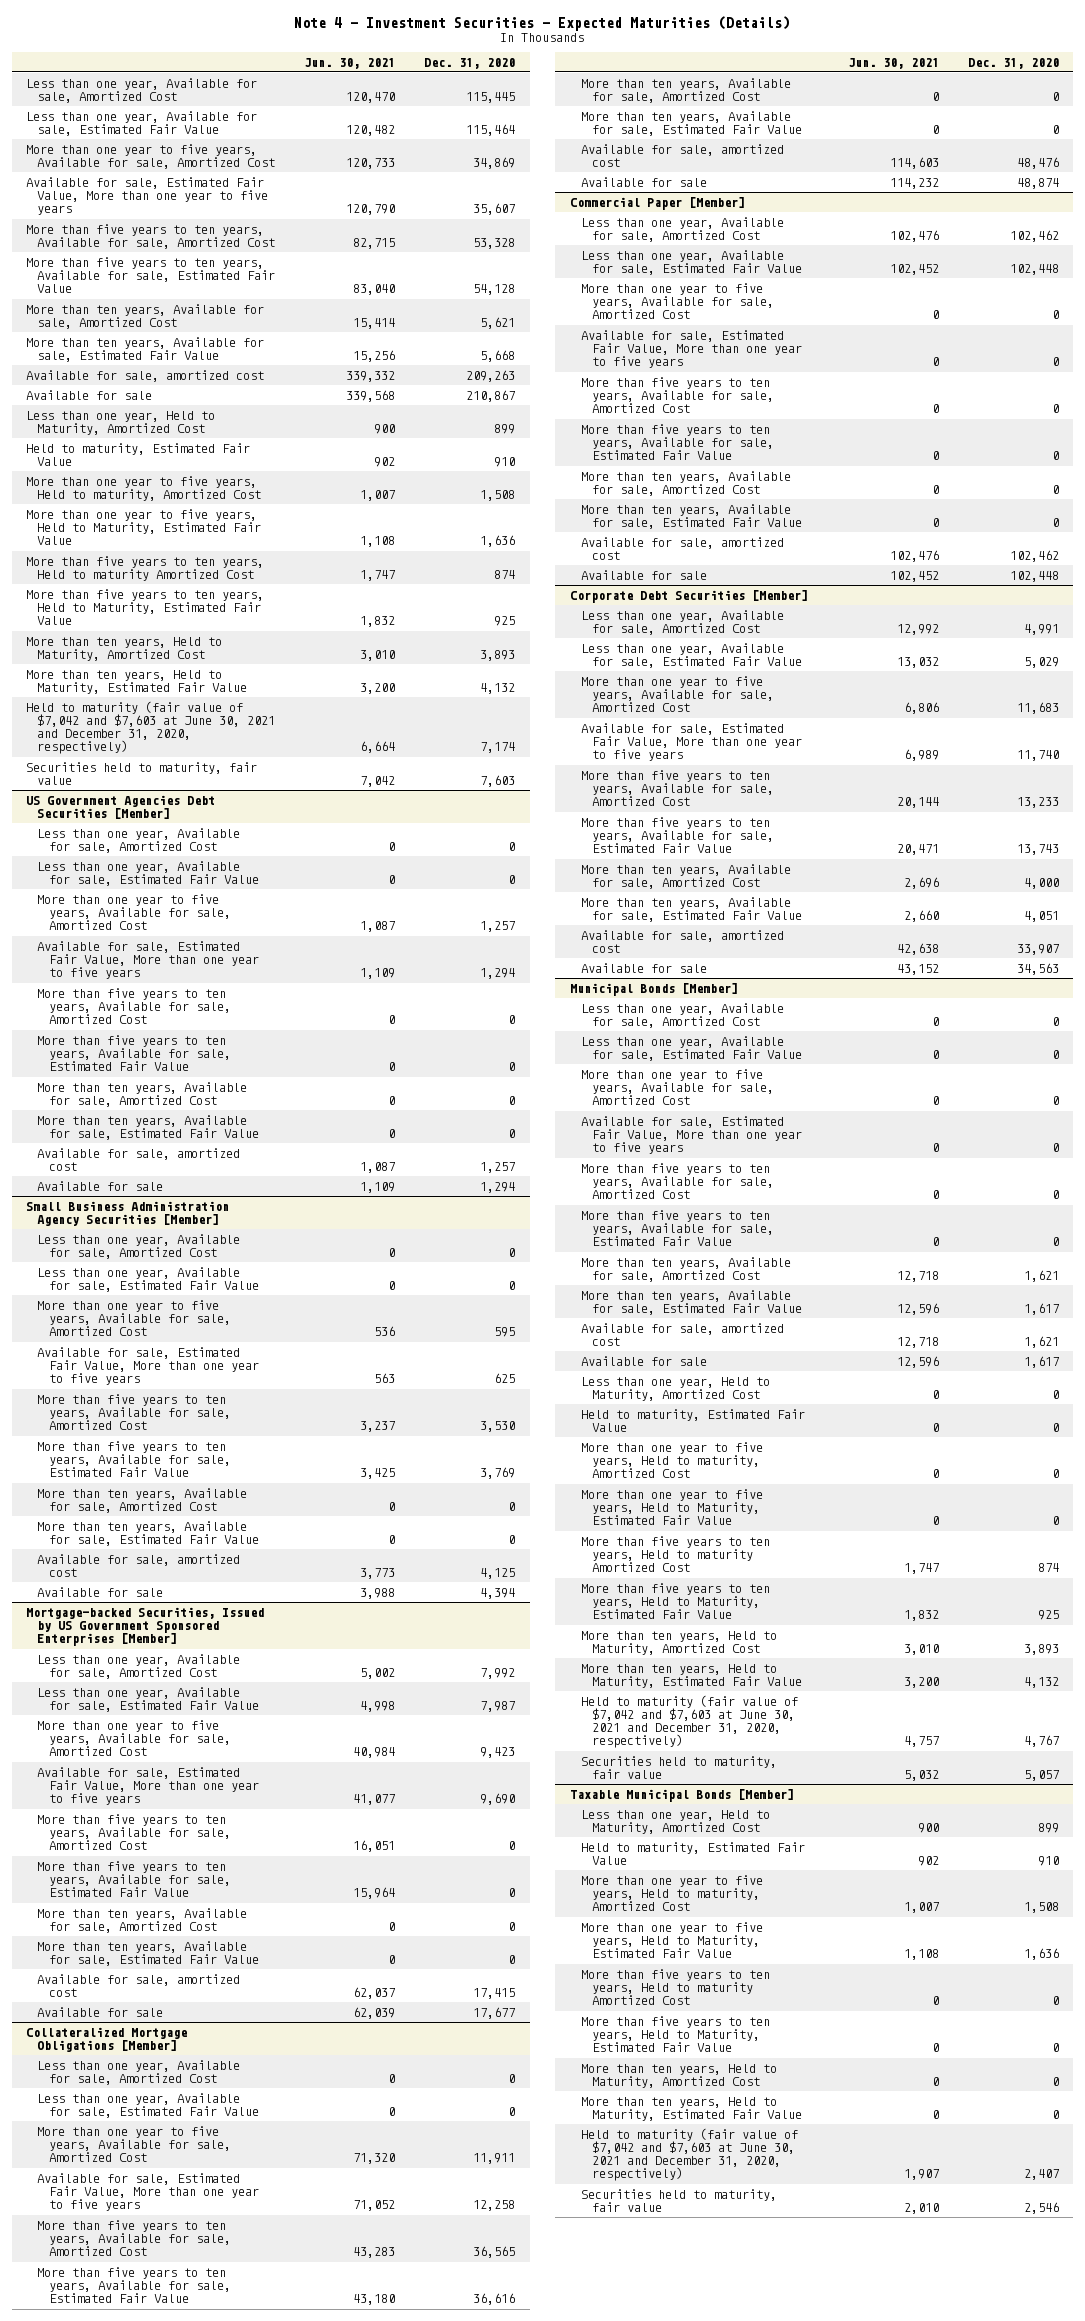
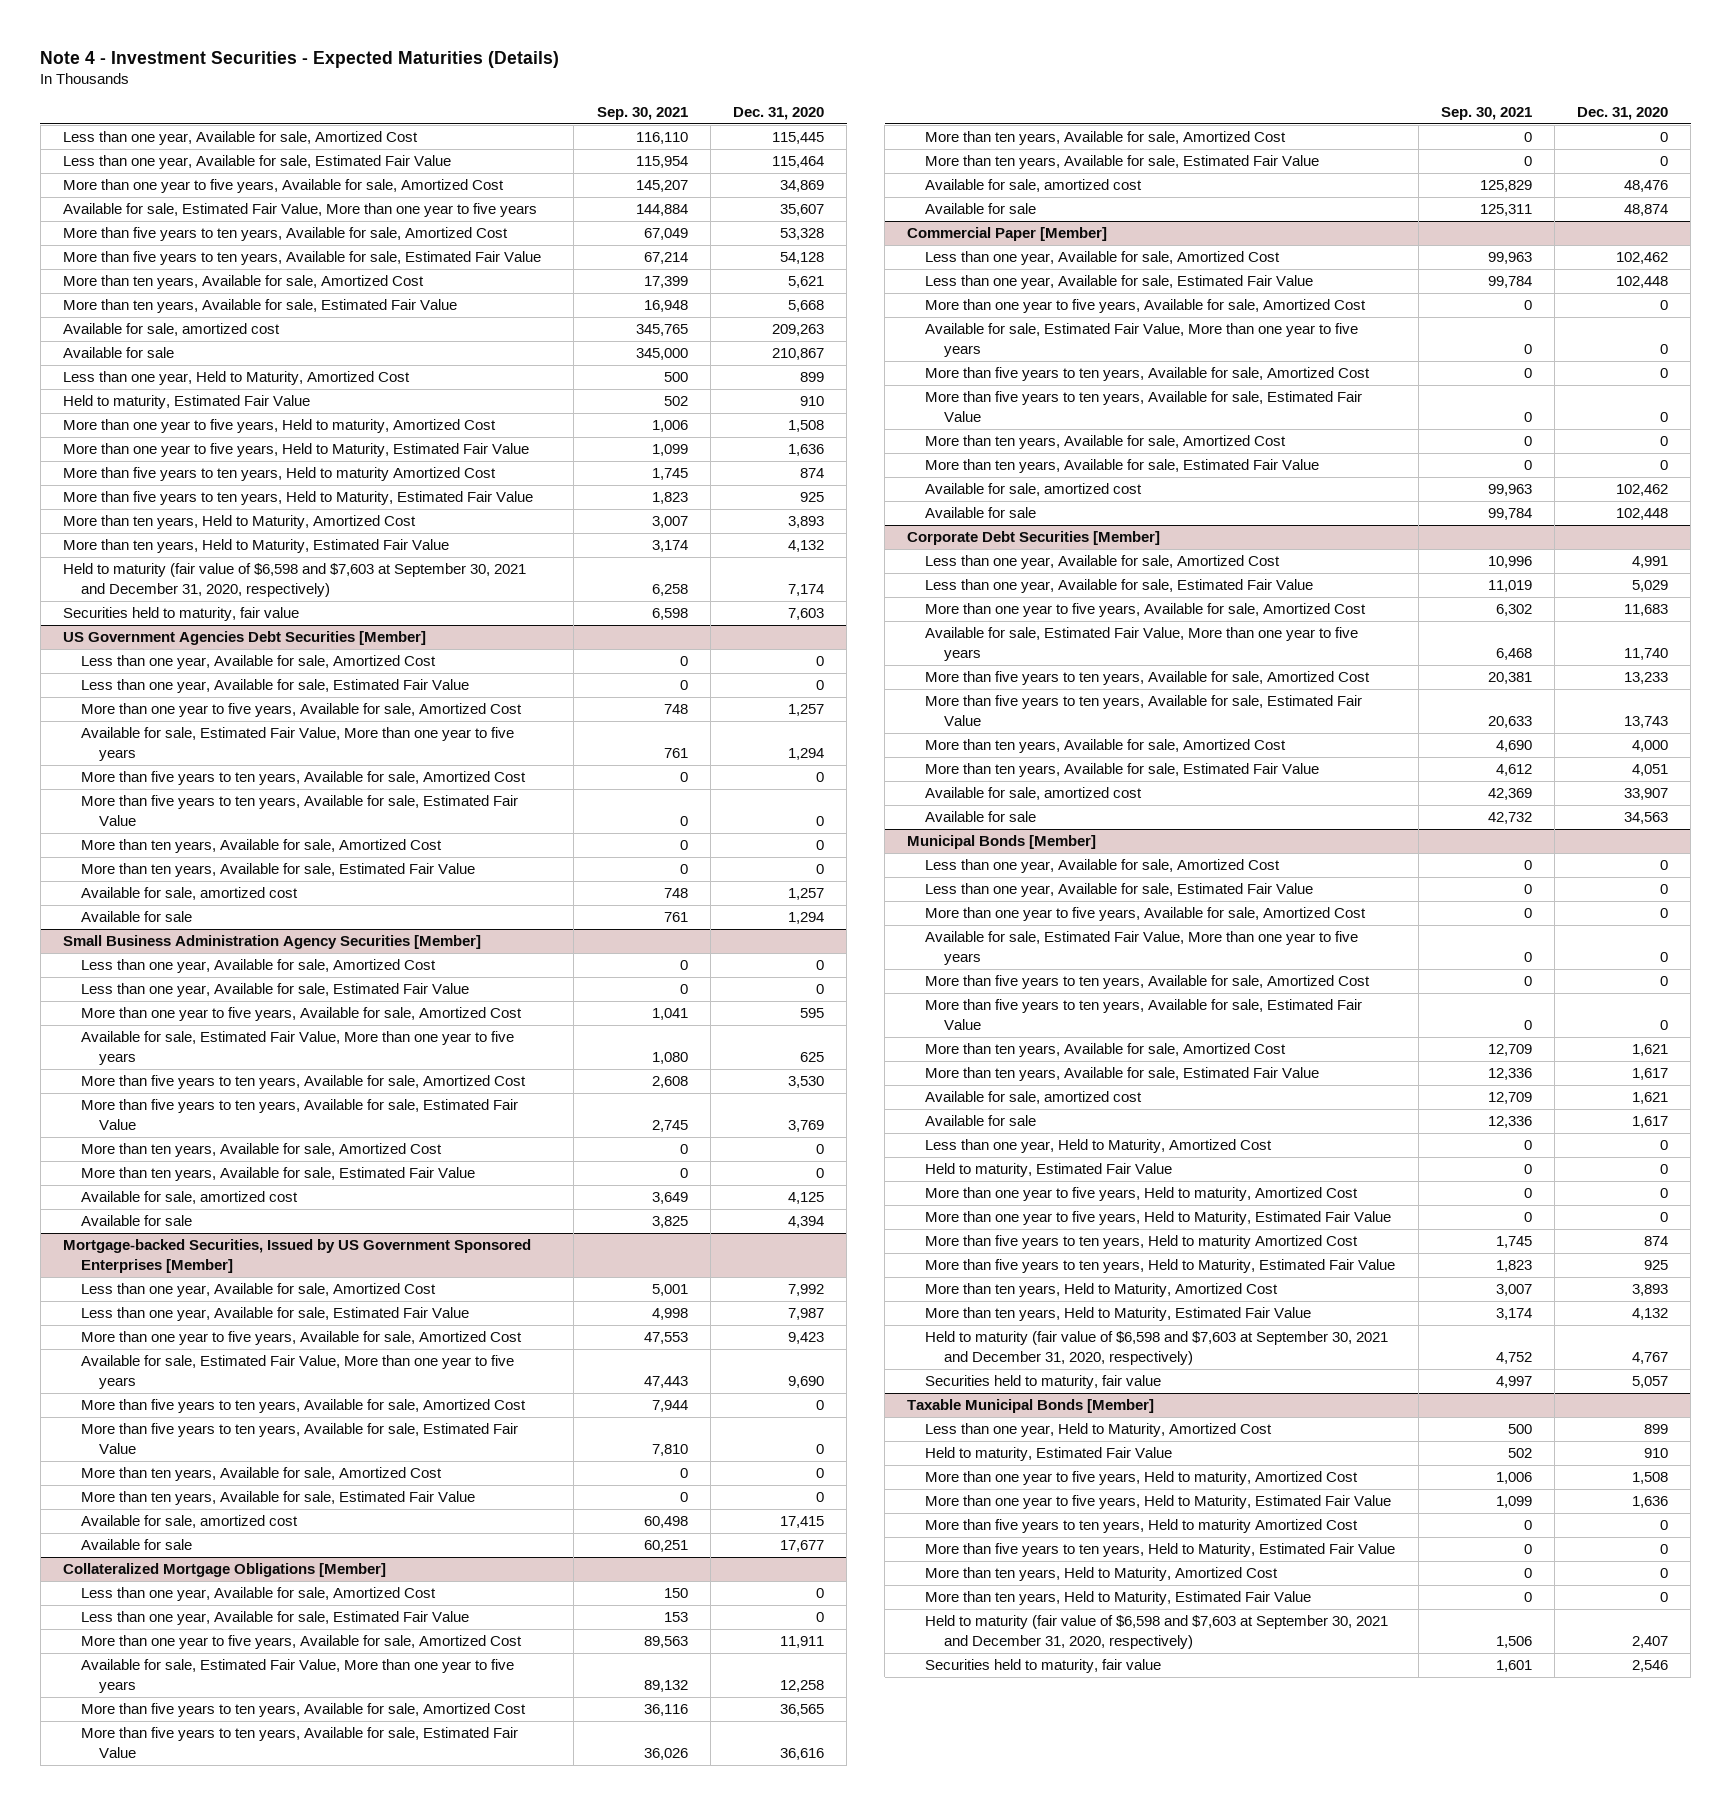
- | Jun. 30, 2021 | Dec. 31, 2020
+ | Sep. 30, 2021 | Dec. 31, 2020
- Held to maturity (fair value of $7,042 and $7,603 at June 30, 2021 and December 31, 2020, respectively) | 6,664 | 7,174
+ Held to maturity (fair value of $6,598 and $7,603 at September 30, 2021 and December 31, 2020, respectively) | 6,258 | 7,174
@ Municipal Bonds [Member]
- Held to maturity (fair value of $7,042 and $7,603 at June 30, 2021 and December 31, 2020, respectively) | 4,757 | 4,767
+ Held to maturity (fair value of $6,598 and $7,603 at September 30, 2021 and December 31, 2020, respectively) | 4,752 | 4,767
@ Taxable Municipal Bonds [Member]
- Held to maturity (fair value of $7,042 and $7,603 at June 30, 2021 and December 31, 2020, respectively) | 1,907 | 2,407
+ Held to maturity (fair value of $6,598 and $7,603 at September 30, 2021 and December 31, 2020, respectively) | 1,506 | 2,407

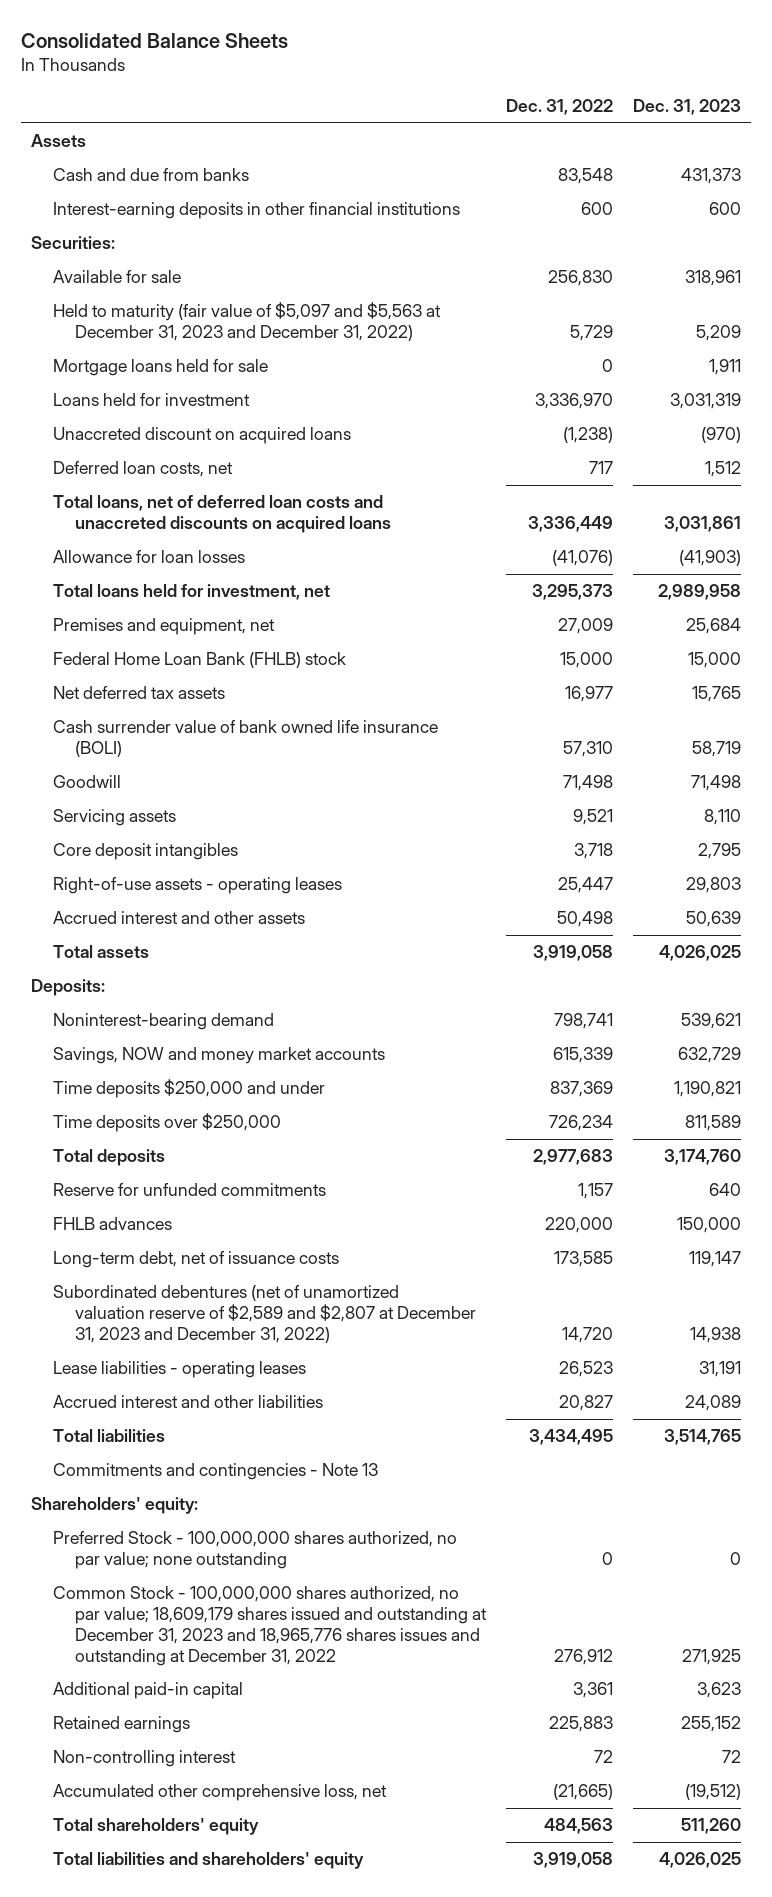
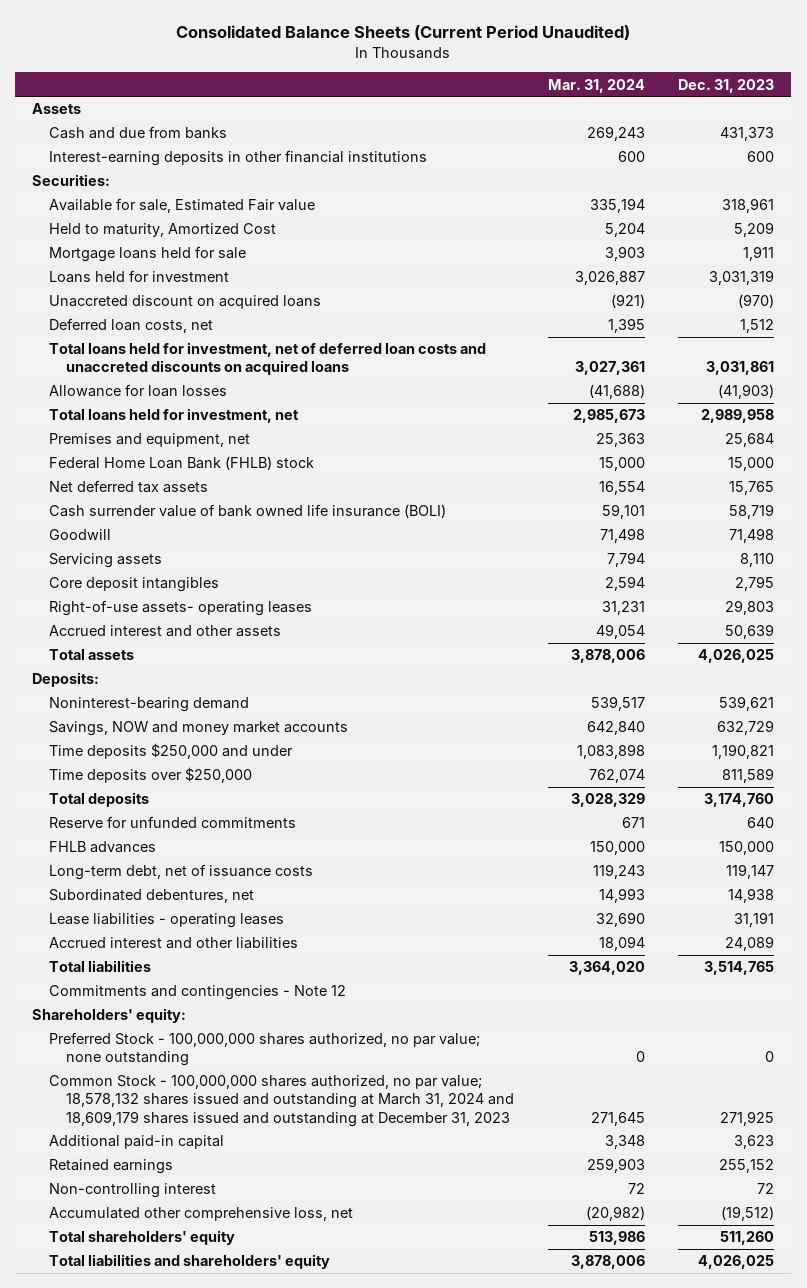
- Consolidated Balance Sheets
+ Consolidated Balance Sheets (Current Period Unaudited)
- | Dec. 31, 2022 | Dec. 31, 2023
+ | Mar. 31, 2024 | Dec. 31, 2023
- Available for sale | 256,830 | 318,961
- Held to maturity (fair value of $5,097 and $5,563 at December 31, 2023 and December 31, 2022) | 5,729 | 5,209
+ Available for sale, Estimated Fair value | 335,194 | 318,961
+ Held to maturity, Amortized Cost | 5,204 | 5,209
- Total loans, net of deferred loan costs and unaccreted discounts on acquired loans | 3,336,449 | 3,031,861
+ Total loans held for investment, net of deferred loan costs and unaccreted discounts on acquired loans | 3,027,361 | 3,031,861
- Right-of-use assets - operating leases | 25,447 | 29,803
+ Right-of-use assets- operating leases | 31,231 | 29,803
- Subordinated debentures (net of unamortized valuation reserve of $2,589 and $2,807 at December 31, 2023 and December 31, 2022) | 14,720 | 14,938
+ Subordinated debentures, net | 14,993 | 14,938
- Commitments and contingencies - Note 13
+ Commitments and contingencies - Note 12
- Common Stock - 100,000,000 shares authorized, no par value; 18,609,179 shares issued and outstanding at December 31, 2023 and 18,965,776 shares issues and outstanding at December 31, 2022 | 276,912 | 271,925
+ Common Stock - 100,000,000 shares authorized, no par value; 18,578,132 shares issued and outstanding at March 31, 2024 and 18,609,179 shares issued and outstanding at December 31, 2023 | 271,645 | 271,925

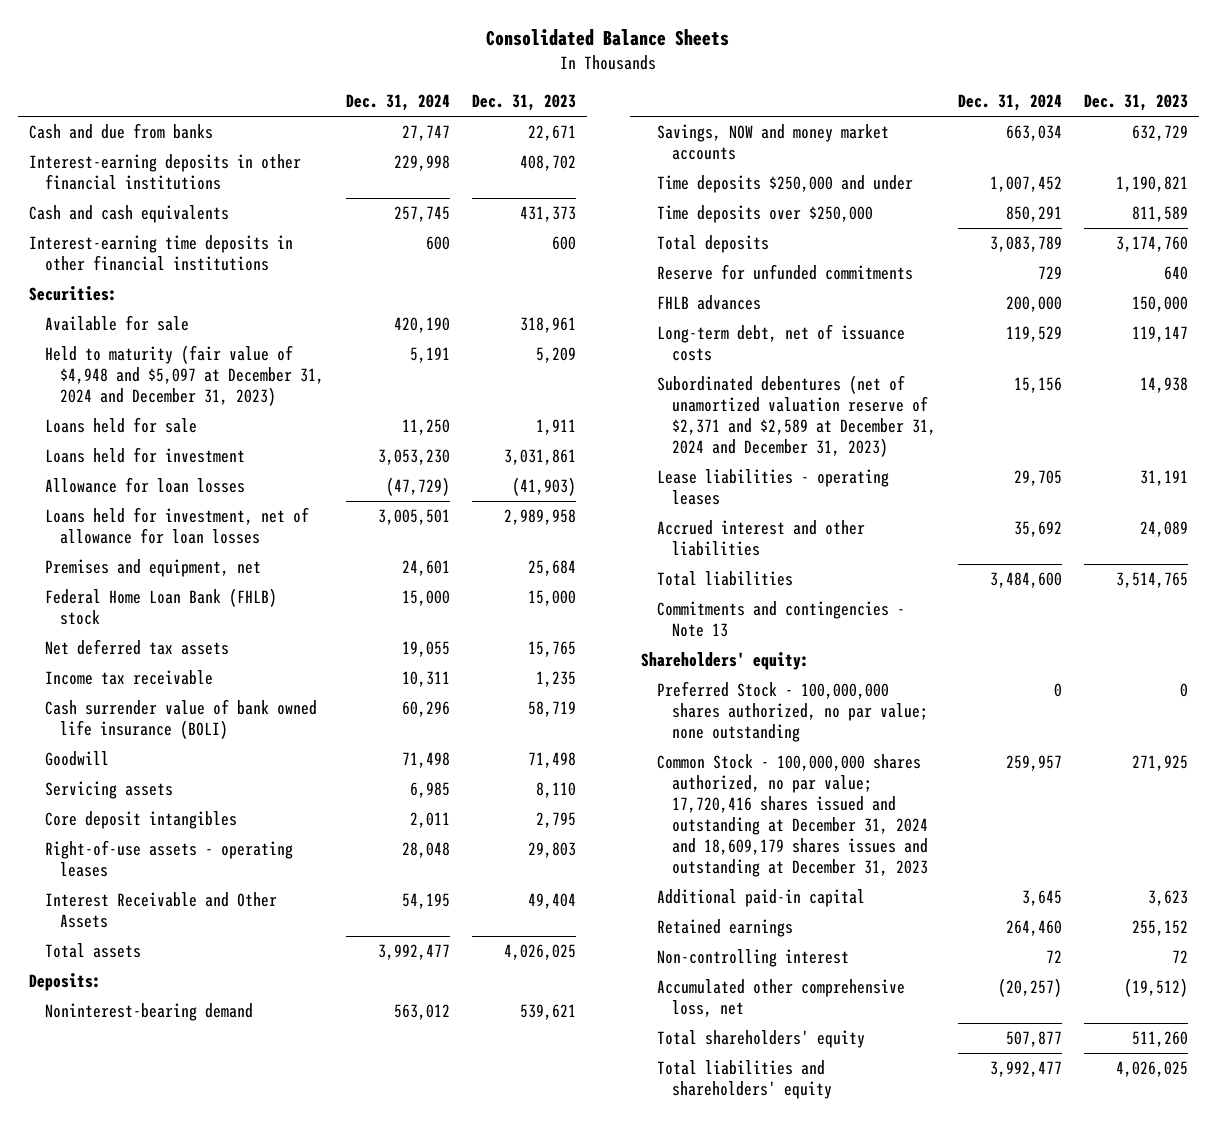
- Consolidated Balance Sheets (Current Period Unaudited)
+ Consolidated Balance Sheets
- | Mar. 31, 2024 | Dec. 31, 2023
+ | Dec. 31, 2024 | Dec. 31, 2023
- Assets
- Cash and due from banks | 269,243 | 431,373
- Interest-earning deposits in other financial institutions | 600 | 600
+ Cash and due from banks | 27,747 | 22,671
+ Interest-earning deposits in other financial institutions | 229,998 | 408,702
+ Cash and cash equivalents | 257,745 | 431,373
+ Interest-earning time deposits in other financial institutions | 600 | 600
- Available for sale, Estimated Fair value | 335,194 | 318,961
- Held to maturity, Amortized Cost | 5,204 | 5,209
- Mortgage loans held for sale | 3,903 | 1,911
- Loans held for investment | 3,026,887 | 3,031,319
- Unaccreted discount on acquired loans | (921) | (970)
- Deferred loan costs, net | 1,395 | 1,512
- Total loans held for investment, net of deferred loan costs and unaccreted discounts on acquired loans | 3,027,361 | 3,031,861
+ Available for sale | 420,190 | 318,961
+ Held to maturity (fair value of $4,948 and $5,097 at December 31, 2024 and December 31, 2023) | 5,191 | 5,209
+ Loans held for sale | 11,250 | 1,911
+ Loans held for investment | 3,053,230 | 3,031,861
- Total loans held for investment, net | 2,985,673 | 2,989,958
+ Loans held for investment, net of allowance for loan losses | 3,005,501 | 2,989,958
+ Income tax receivable | 10,311 | 1,235
- Right-of-use assets- operating leases | 31,231 | 29,803
- Accrued interest and other assets | 49,054 | 50,639
+ Right-of-use assets - operating leases | 28,048 | 29,803
+ Interest Receivable and Other Assets | 54,195 | 49,404
- Subordinated debentures, net | 14,993 | 14,938
+ Subordinated debentures (net of unamortized valuation reserve of $2,371 and $2,589 at December 31, 2024 and December 31, 2023) | 15,156 | 14,938
- Commitments and contingencies - Note 12
+ Commitments and contingencies - Note 13
- Common Stock - 100,000,000 shares authorized, no par value; 18,578,132 shares issued and outstanding at March 31, 2024 and 18,609,179 shares issued and outstanding at December 31, 2023 | 271,645 | 271,925
+ Common Stock - 100,000,000 shares authorized, no par value; 17,720,416 shares issued and outstanding at December 31, 2024 and 18,609,179 shares issues and outstanding at December 31, 2023 | 259,957 | 271,925

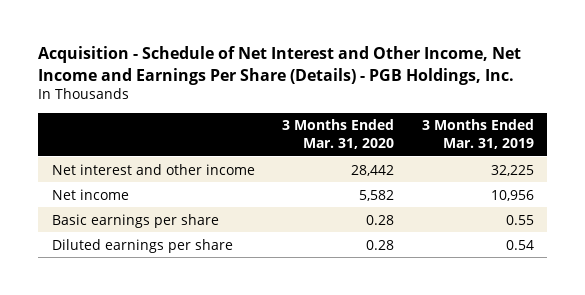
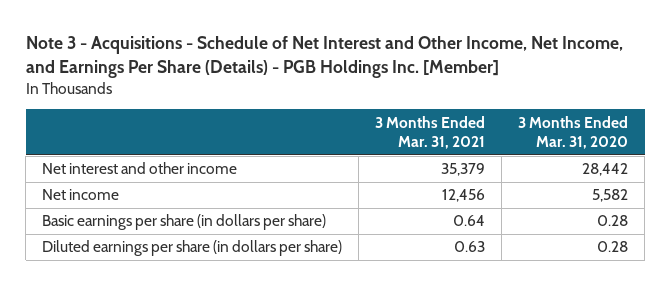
- Acquisition - Schedule of Net Interest and Other Income, Net Income and Earnings Per Share (Details) - PGB Holdings, Inc.
+ Note 3 - Acquisitions - Schedule of Net Interest and Other Income, Net Income, and Earnings Per Share (Details) - PGB Holdings Inc. [Member]
- | 3 Months Ended Mar. 31, 2020 | 3 Months Ended Mar. 31, 2019
+ | 3 Months Ended Mar. 31, 2021 | 3 Months Ended Mar. 31, 2020
- Basic earnings per share | 0.28 | 0.55
- Diluted earnings per share | 0.28 | 0.54
+ Basic earnings per share (in dollars per share) | 0.64 | 0.28
+ Diluted earnings per share (in dollars per share) | 0.63 | 0.28

